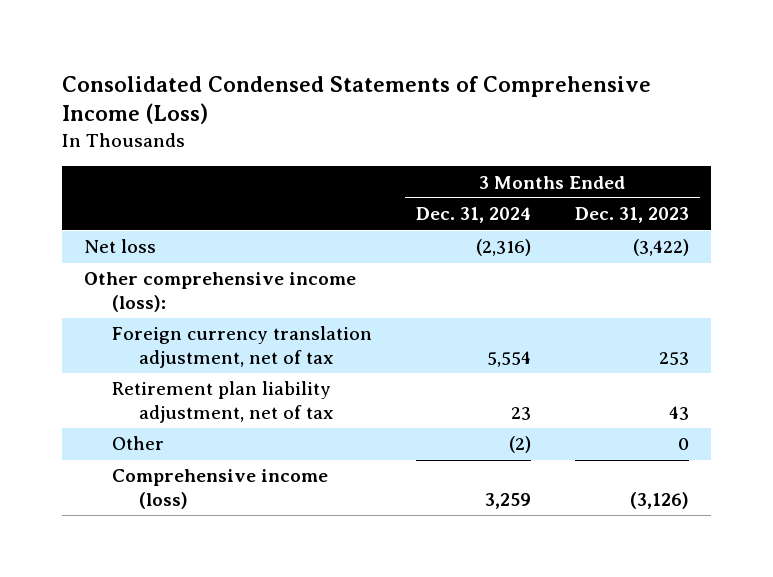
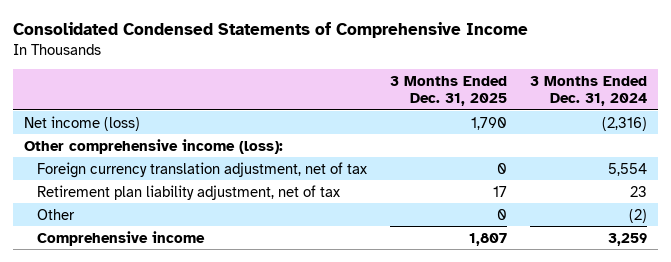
- Consolidated Condensed Statements of Comprehensive Income (Loss)
+ Consolidated Condensed Statements of Comprehensive Income
- | 3 Months Ended Dec. 31, 2024 | 3 Months Ended Dec. 31, 2023
+ | 3 Months Ended Dec. 31, 2025 | 3 Months Ended Dec. 31, 2024
- Net loss | (2,316) | (3,422)
+ Net income (loss) | 1,790 | (2,316)
- Comprehensive income (loss) | 3,259 | (3,126)
+ Comprehensive income | 1,807 | 3,259

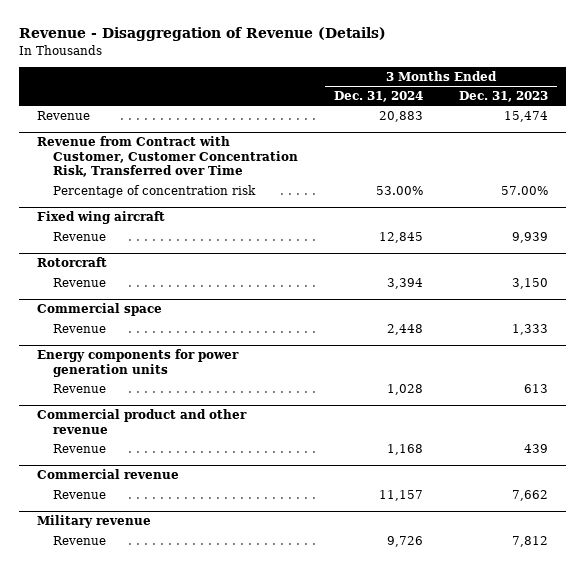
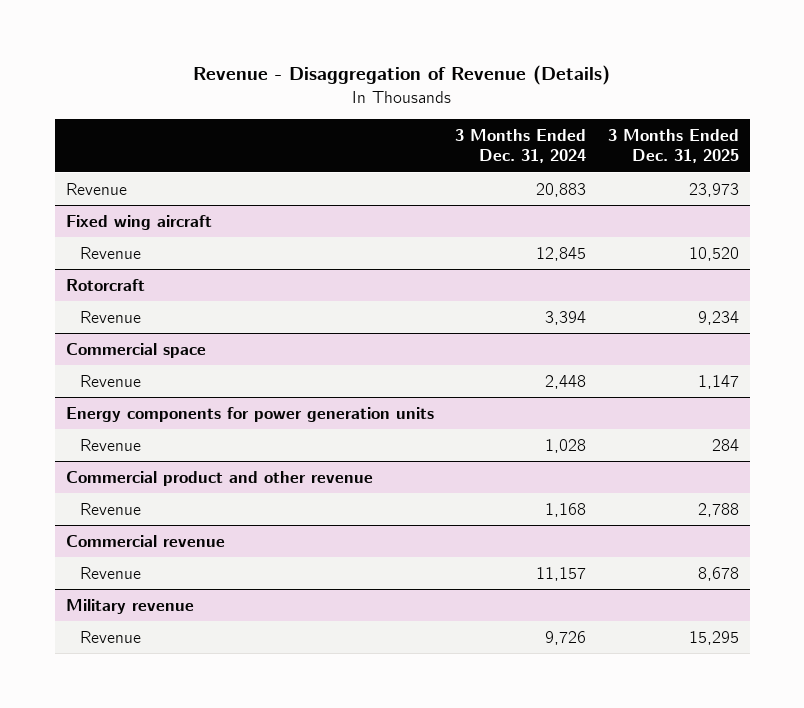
- | 3 Months Ended Dec. 31, 2024 | 3 Months Ended Dec. 31, 2023
+ | 3 Months Ended Dec. 31, 2024 | 3 Months Ended Dec. 31, 2025
- Revenue from Contract with Customer, Customer Concentration Risk, Transferred over Time
- Percentage of concentration risk | 53.00% | 57.00%

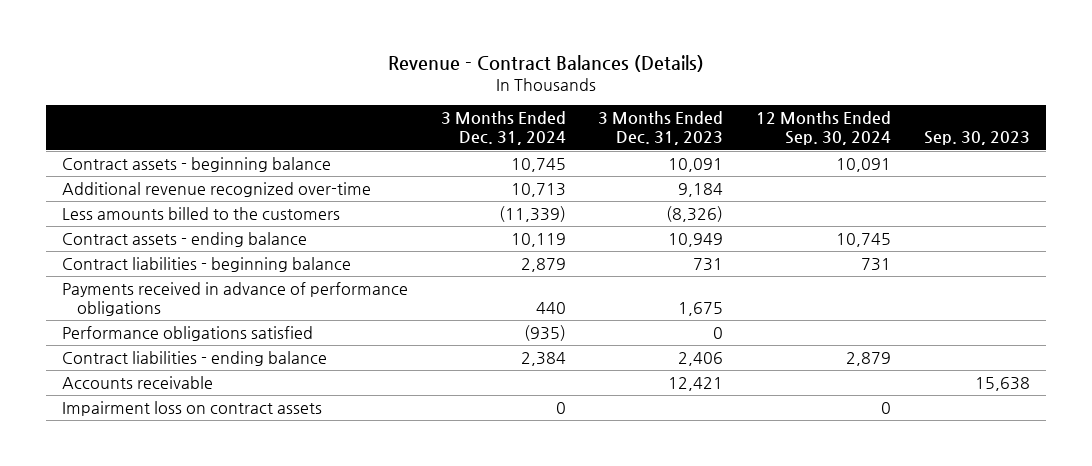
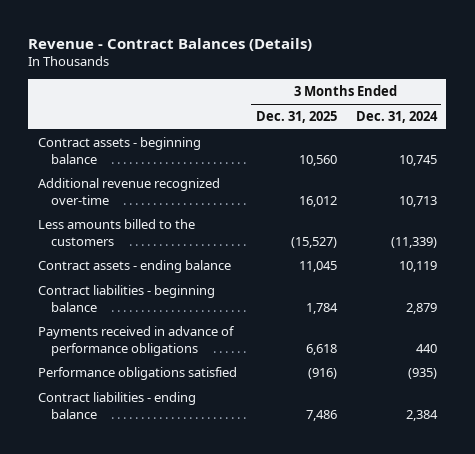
- | 3 Months Ended Dec. 31, 2024 | 3 Months Ended Dec. 31, 2023 | 12 Months Ended Sep. 30, 2024 | Sep. 30, 2023
+ | 3 Months Ended Dec. 31, 2025 | 3 Months Ended Dec. 31, 2024
- Accounts receivable | | 12,421 | | 15,638
- Impairment loss on contract assets | 0 | | 0 |

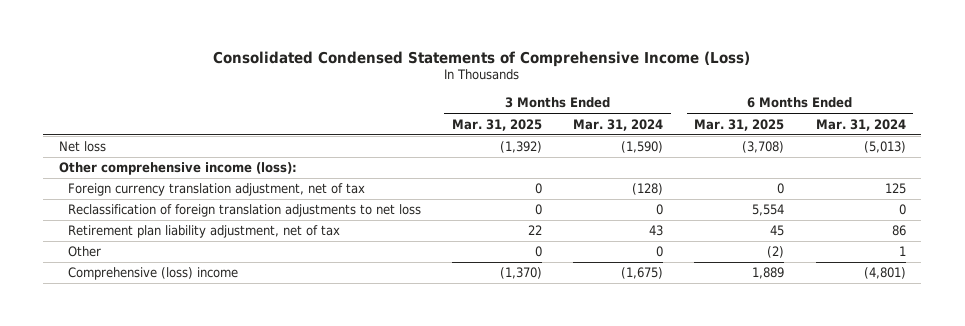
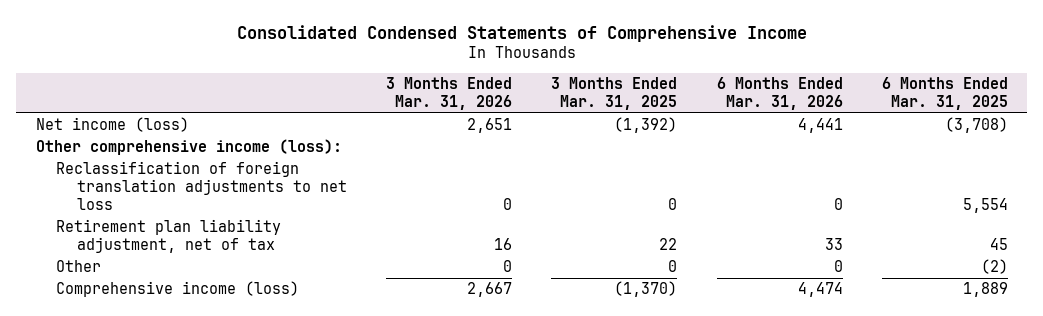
- Consolidated Condensed Statements of Comprehensive Income (Loss)
+ Consolidated Condensed Statements of Comprehensive Income
- | 3 Months Ended Mar. 31, 2025 | 3 Months Ended Mar. 31, 2024 | 6 Months Ended Mar. 31, 2025 | 6 Months Ended Mar. 31, 2024
+ | 3 Months Ended Mar. 31, 2026 | 3 Months Ended Mar. 31, 2025 | 6 Months Ended Mar. 31, 2026 | 6 Months Ended Mar. 31, 2025
- Net loss | (1,392) | (1,590) | (3,708) | (5,013)
+ Net income (loss) | 2,651 | (1,392) | 4,441 | (3,708)
- Foreign currency translation adjustment, net of tax | 0 | (128) | 0 | 125
- Comprehensive (loss) income | (1,370) | (1,675) | 1,889 | (4,801)
+ Comprehensive income (loss) | 2,667 | (1,370) | 4,474 | 1,889

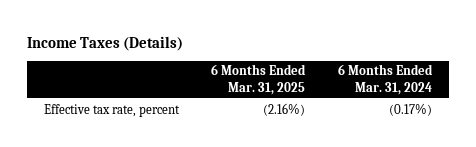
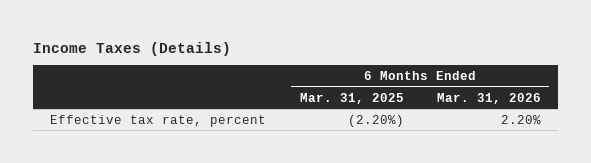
- | 6 Months Ended Mar. 31, 2025 | 6 Months Ended Mar. 31, 2024
+ | 6 Months Ended Mar. 31, 2025 | 6 Months Ended Mar. 31, 2026
- Effective tax rate, percent | (2.16%) | (0.17%)
+ Effective tax rate, percent | (2.20%) | 2.20%

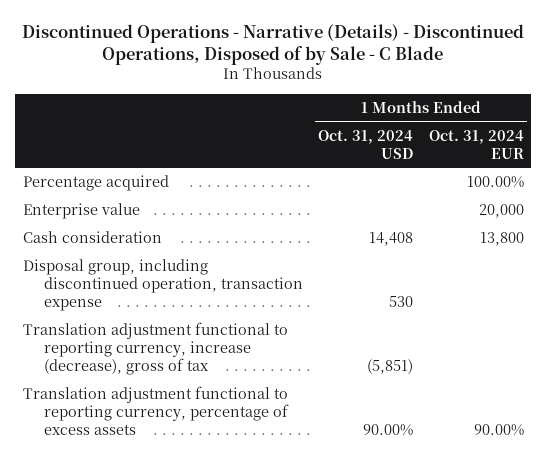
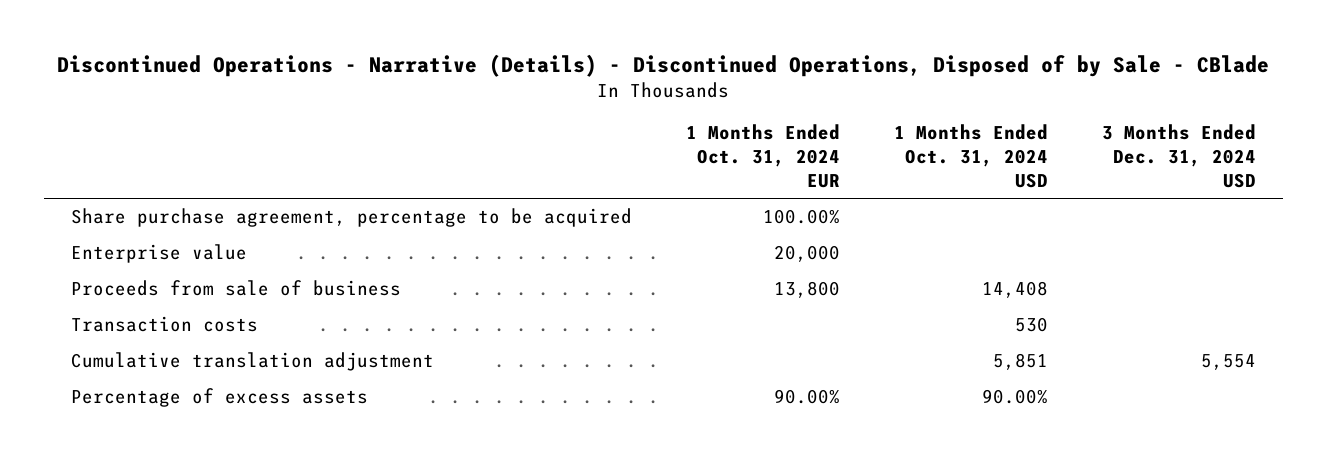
- Discontinued Operations - Narrative (Details) - Discontinued Operations, Disposed of by Sale - C Blade
+ Discontinued Operations - Narrative (Details) - Discontinued Operations, Disposed of by Sale - CBlade
- | 1 Months Ended Oct. 31, 2024 USD | 1 Months Ended Oct. 31, 2024 EUR
+ | 1 Months Ended Oct. 31, 2024 EUR | 1 Months Ended Oct. 31, 2024 USD | 3 Months Ended Dec. 31, 2024 USD
- Percentage acquired | | 100.00%
+ Share purchase agreement, percentage to be acquired | 100.00% | |
- Cash consideration | 14,408 | 13,800
- Disposal group, including discontinued operation, transaction expense | 530 |
- Translation adjustment functional to reporting currency, increase (decrease), gross of tax | (5,851) |
- Translation adjustment functional to reporting currency, percentage of excess assets | 90.00% | 90.00%
+ Proceeds from sale of business | 13,800 | 14,408 |
+ Transaction costs | | 530 |
+ Cumulative translation adjustment | | 5,851 | 5,554
+ Percentage of excess assets | 90.00% | 90.00% |

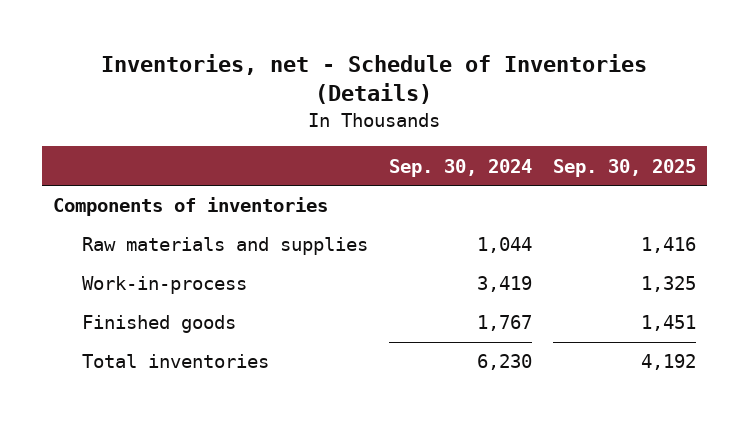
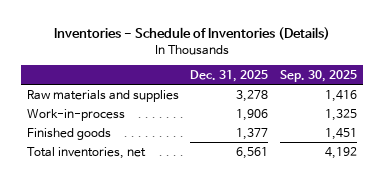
- Inventories, net - Schedule of Inventories (Details)
+ Inventories - Schedule of Inventories (Details)
- | Sep. 30, 2024 | Sep. 30, 2025
+ | Dec. 31, 2025 | Sep. 30, 2025
- Components of inventories
- Total inventories | 6,230 | 4,192
+ Total inventories, net | 6,561 | 4,192

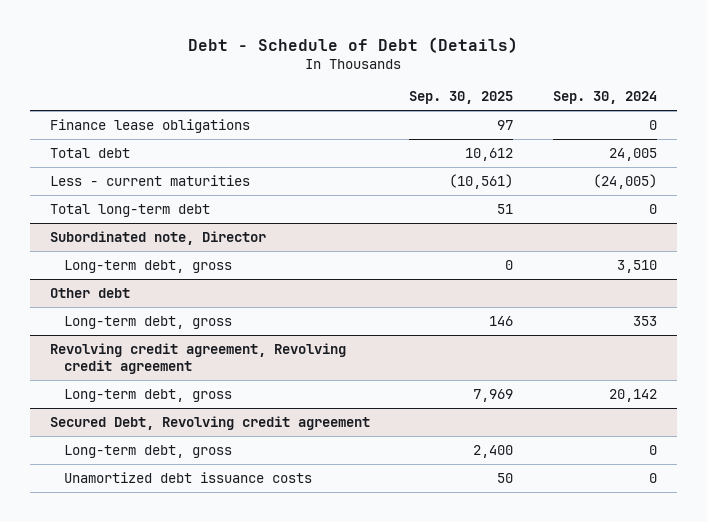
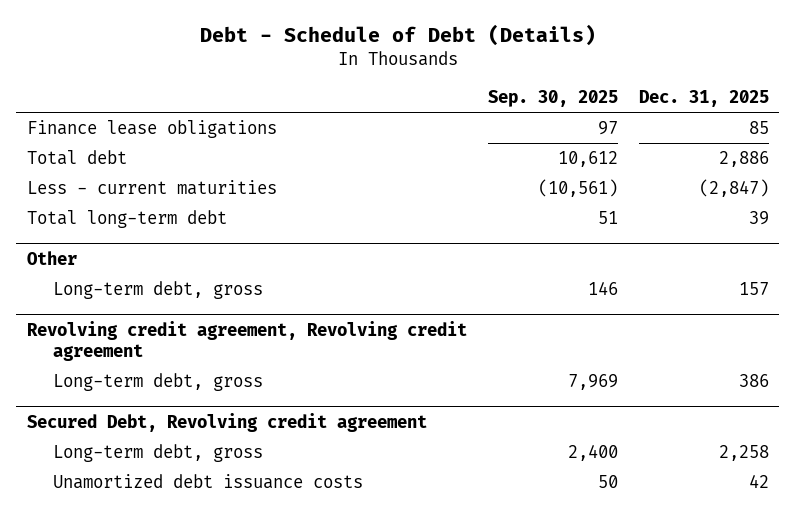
- | Sep. 30, 2025 | Sep. 30, 2024
+ | Sep. 30, 2025 | Dec. 31, 2025
- Subordinated note, Director
- Long-term debt, gross | 0 | 3,510
- Other debt
+ Other

